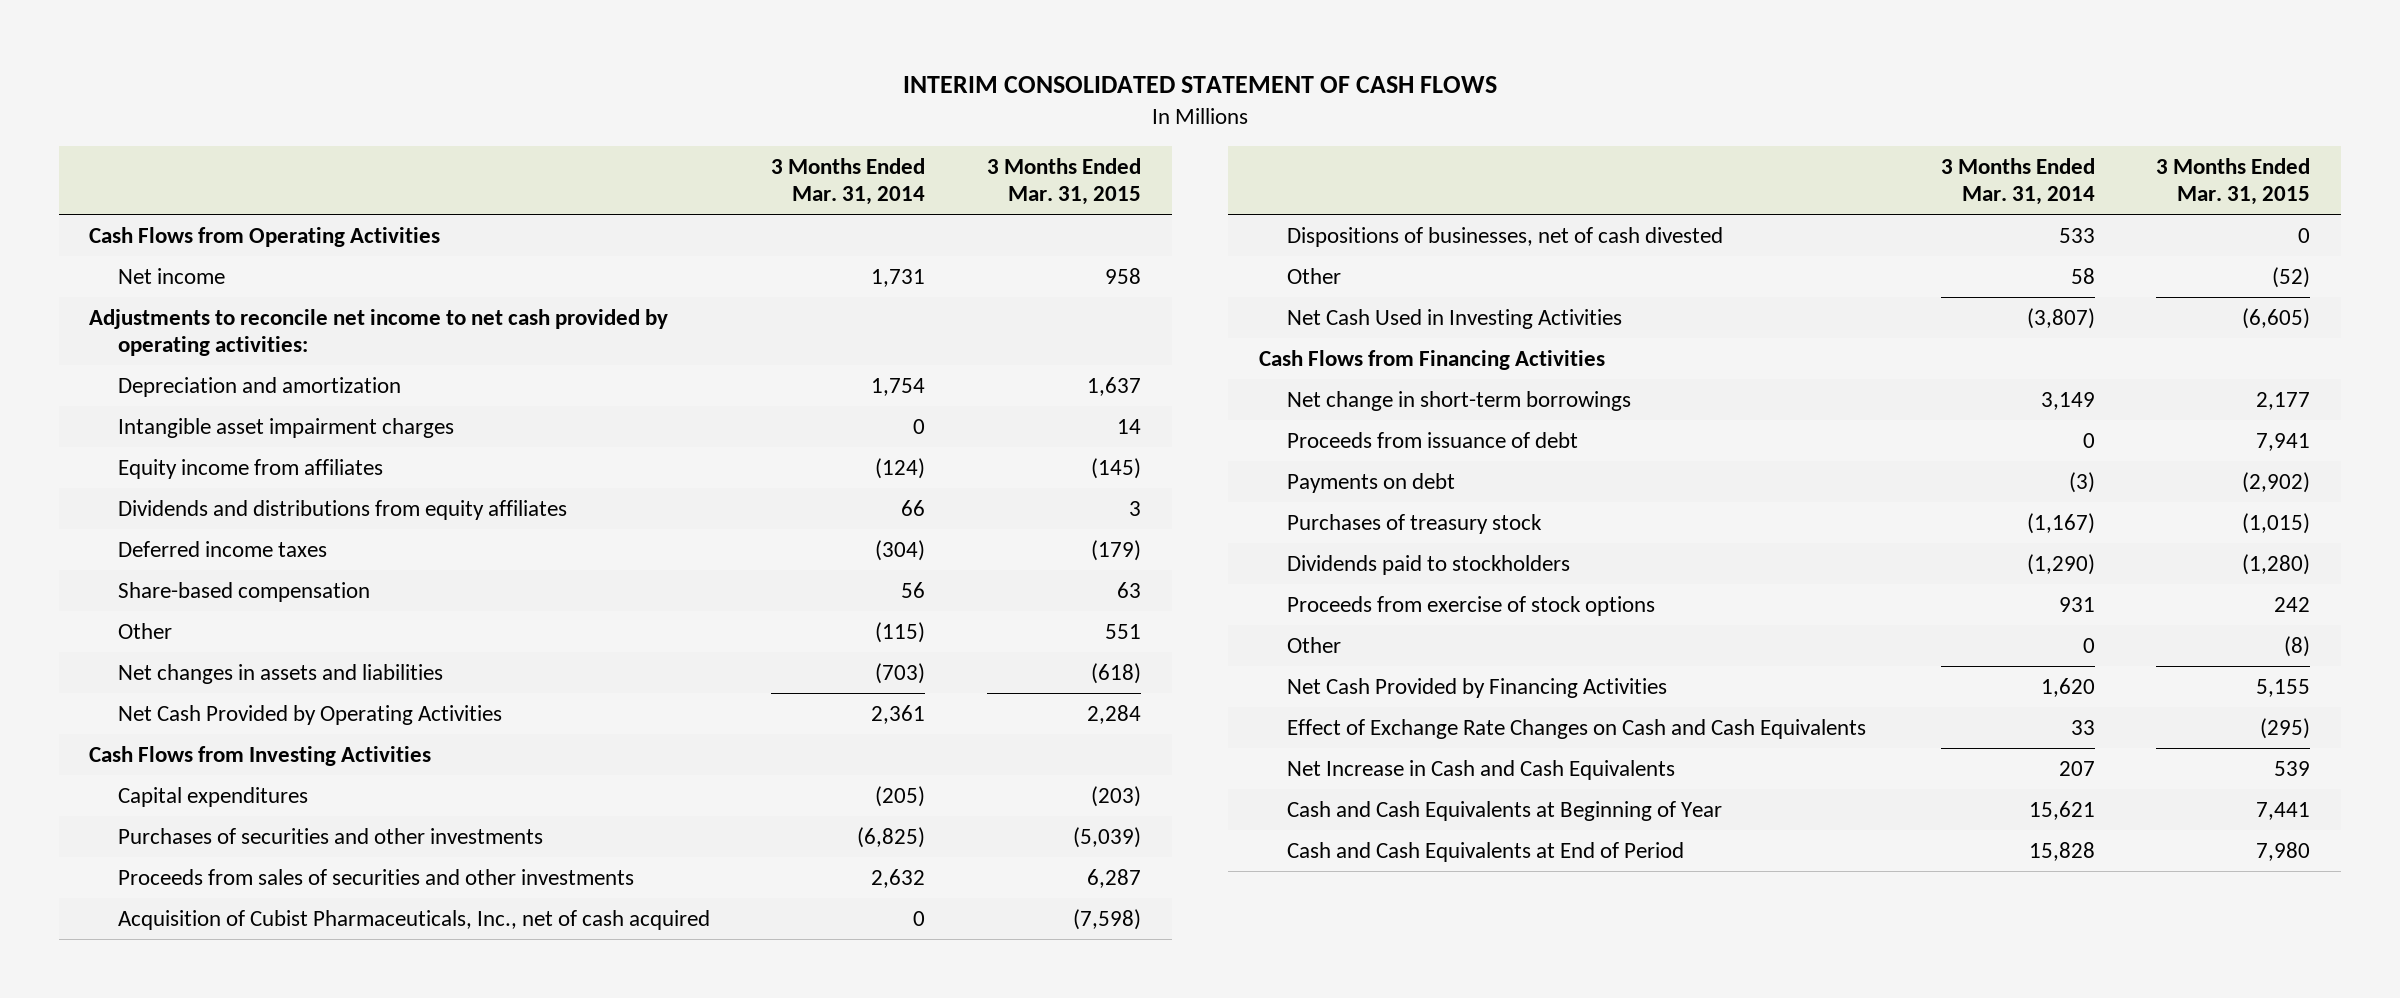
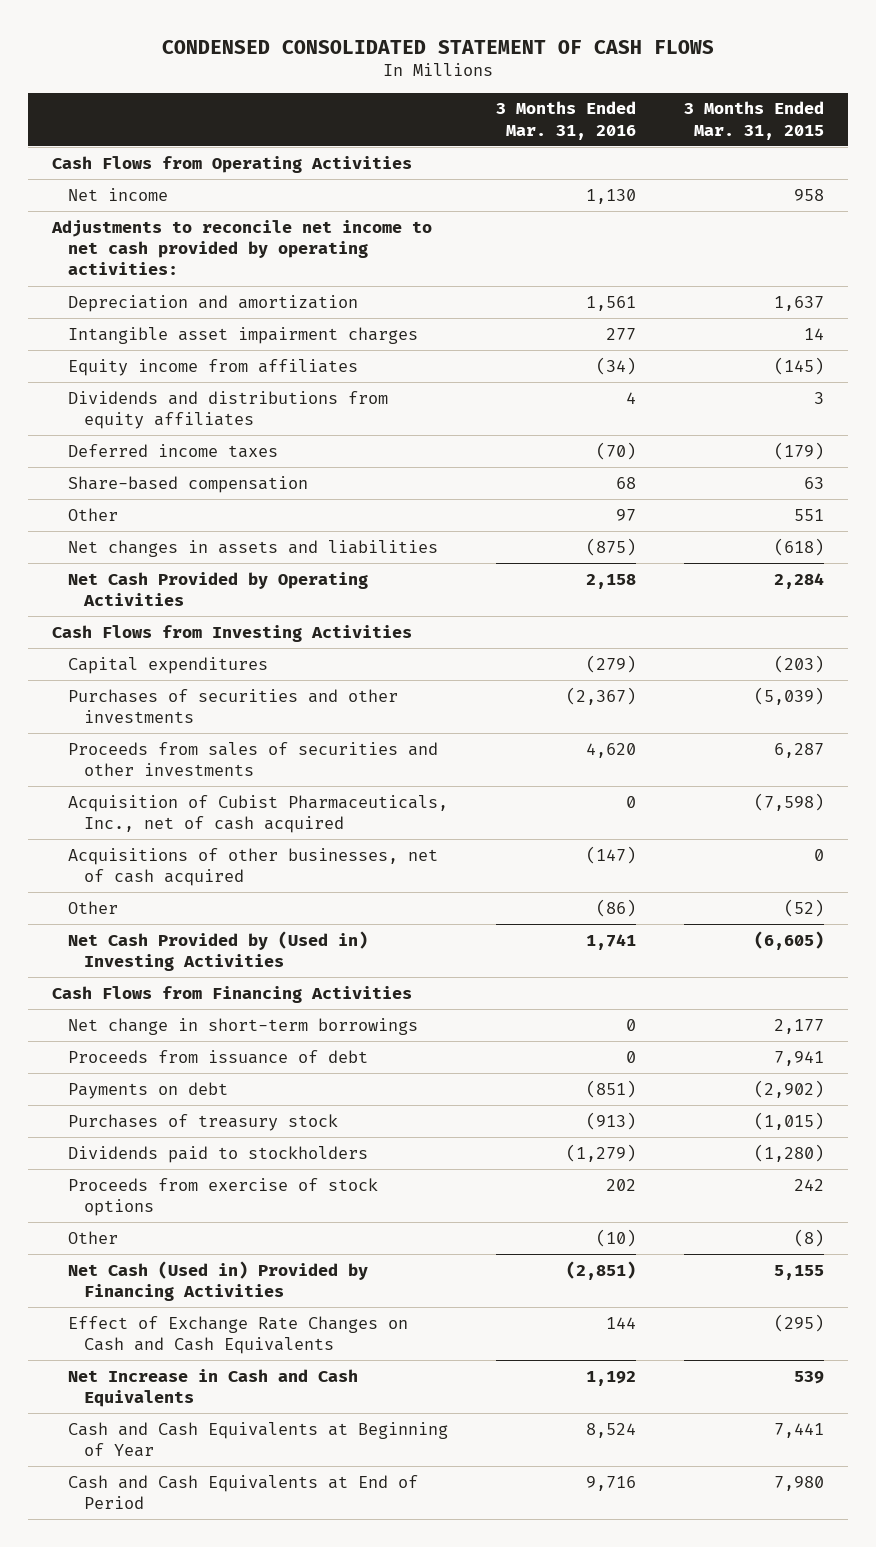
- INTERIM CONSOLIDATED STATEMENT OF CASH FLOWS
+ CONDENSED CONSOLIDATED STATEMENT OF CASH FLOWS
- | 3 Months Ended Mar. 31, 2014 | 3 Months Ended Mar. 31, 2015
+ | 3 Months Ended Mar. 31, 2016 | 3 Months Ended Mar. 31, 2015
- Dispositions of businesses, net of cash divested | 533 | 0
+ Acquisitions of other businesses, net of cash acquired | (147) | 0
- Net Cash Used in Investing Activities | (3,807) | (6,605)
+ Net Cash Provided by (Used in) Investing Activities | 1,741 | (6,605)
- Net Cash Provided by Financing Activities | 1,620 | 5,155
+ Net Cash (Used in) Provided by Financing Activities | (2,851) | 5,155

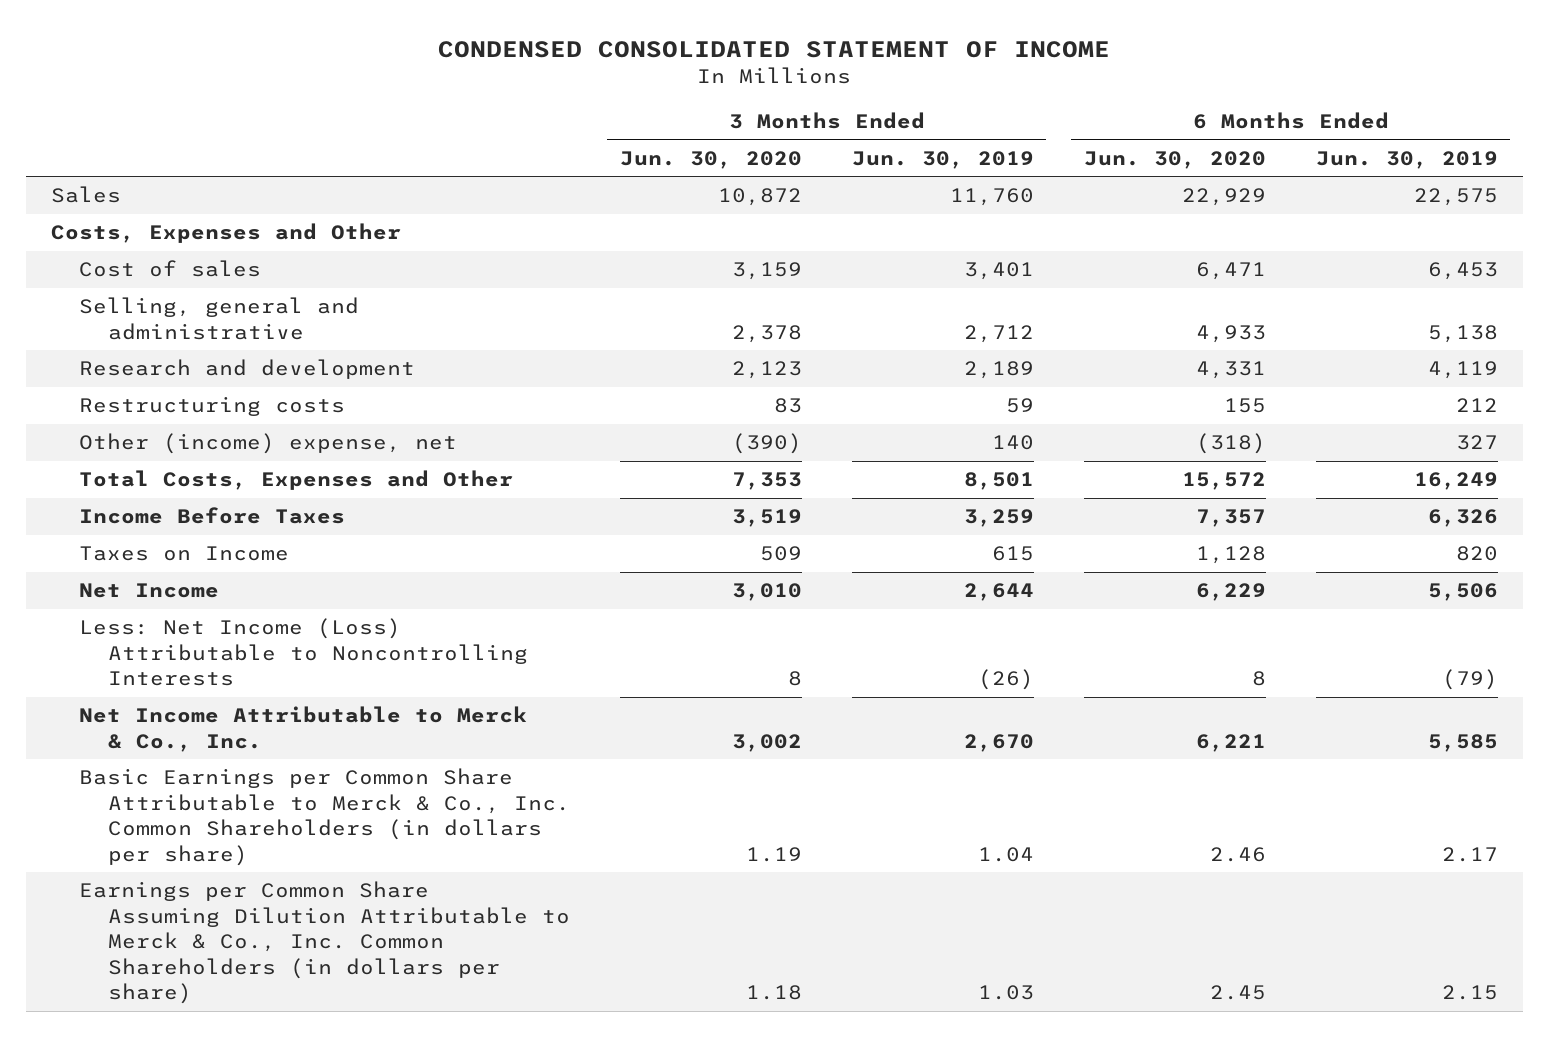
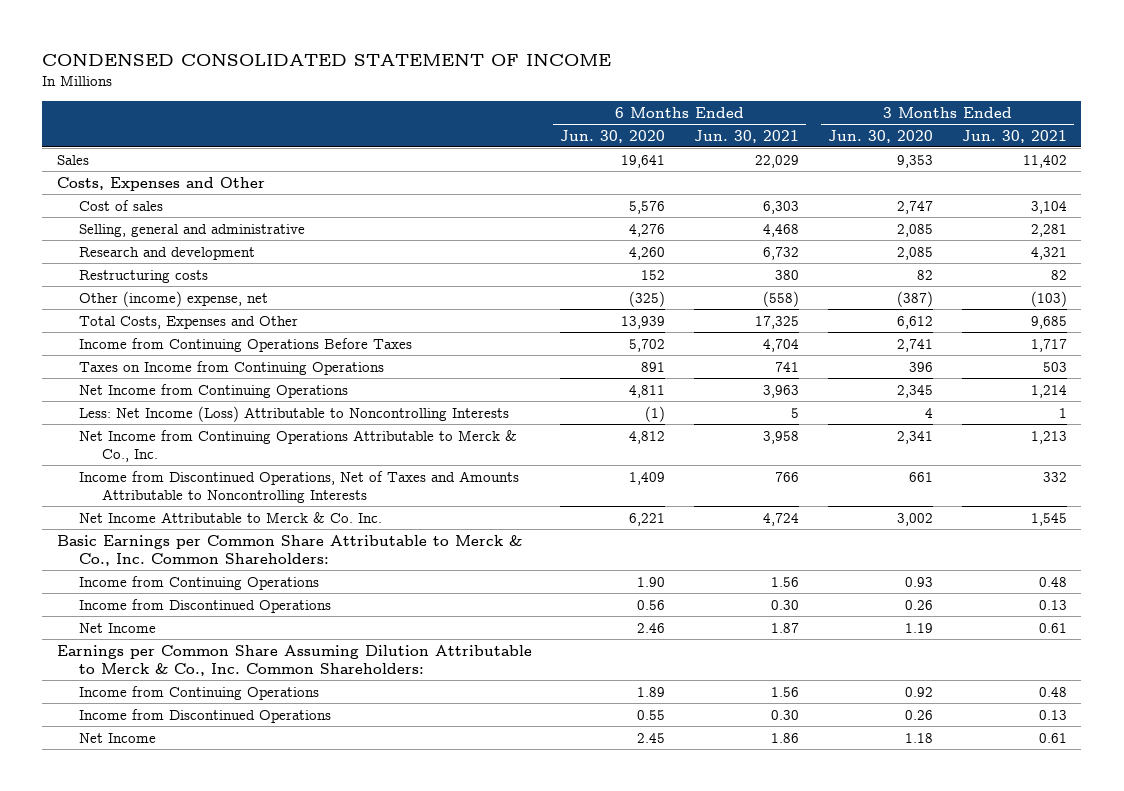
- | 3 Months Ended Jun. 30, 2020 | 3 Months Ended Jun. 30, 2019 | 6 Months Ended Jun. 30, 2020 | 6 Months Ended Jun. 30, 2019
+ | 6 Months Ended Jun. 30, 2020 | 6 Months Ended Jun. 30, 2021 | 3 Months Ended Jun. 30, 2020 | 3 Months Ended Jun. 30, 2021
- Sales | 10,872 | 11,760 | 22,929 | 22,575
+ Sales | 19,641 | 22,029 | 9,353 | 11,402
- Cost of sales | 3,159 | 3,401 | 6,471 | 6,453
- Selling, general and administrative | 2,378 | 2,712 | 4,933 | 5,138
- Research and development | 2,123 | 2,189 | 4,331 | 4,119
- Restructuring costs | 83 | 59 | 155 | 212
- Other (income) expense, net | (390) | 140 | (318) | 327
- Total Costs, Expenses and Other | 7,353 | 8,501 | 15,572 | 16,249
- Income Before Taxes | 3,519 | 3,259 | 7,357 | 6,326
- Taxes on Income | 509 | 615 | 1,128 | 820
- Net Income | 3,010 | 2,644 | 6,229 | 5,506
- Less: Net Income (Loss) Attributable to Noncontrolling Interests | 8 | (26) | 8 | (79)
- Net Income Attributable to Merck & Co., Inc. | 3,002 | 2,670 | 6,221 | 5,585
- Basic Earnings per Common Share Attributable to Merck & Co., Inc. Common Shareholders (in dollars per share) | 1.19 | 1.04 | 2.46 | 2.17
- Earnings per Common Share Assuming Dilution Attributable to Merck & Co., Inc. Common Shareholders (in dollars per share) | 1.18 | 1.03 | 2.45 | 2.15
+ Cost of sales | 5,576 | 6,303 | 2,747 | 3,104
+ Selling, general and administrative | 4,276 | 4,468 | 2,085 | 2,281
+ Research and development | 4,260 | 6,732 | 2,085 | 4,321
+ Restructuring costs | 152 | 380 | 82 | 82
+ Other (income) expense, net | (325) | (558) | (387) | (103)
+ Total Costs, Expenses and Other | 13,939 | 17,325 | 6,612 | 9,685
+ Income from Continuing Operations Before Taxes | 5,702 | 4,704 | 2,741 | 1,717
+ Taxes on Income from Continuing Operations | 891 | 741 | 396 | 503
+ Net Income from Continuing Operations | 4,811 | 3,963 | 2,345 | 1,214
+ Less: Net Income (Loss) Attributable to Noncontrolling Interests | (1) | 5 | 4 | 1
+ Net Income from Continuing Operations Attributable to Merck & Co., Inc. | 4,812 | 3,958 | 2,341 | 1,213
+ Income from Discontinued Operations, Net of Taxes and Amounts Attributable to Noncontrolling Interests | 1,409 | 766 | 661 | 332
+ Net Income Attributable to Merck & Co. Inc. | 6,221 | 4,724 | 3,002 | 1,545
+ Basic Earnings per Common Share Attributable to Merck & Co., Inc. Common Shareholders:
+ Income from Continuing Operations | 1.90 | 1.56 | 0.93 | 0.48
+ Income from Discontinued Operations | 0.56 | 0.30 | 0.26 | 0.13
+ Net Income | 2.46 | 1.87 | 1.19 | 0.61
+ Earnings per Common Share Assuming Dilution Attributable to Merck & Co., Inc. Common Shareholders:
+ Income from Continuing Operations | 1.89 | 1.56 | 0.92 | 0.48
+ Income from Discontinued Operations | 0.55 | 0.30 | 0.26 | 0.13
+ Net Income | 2.45 | 1.86 | 1.18 | 0.61

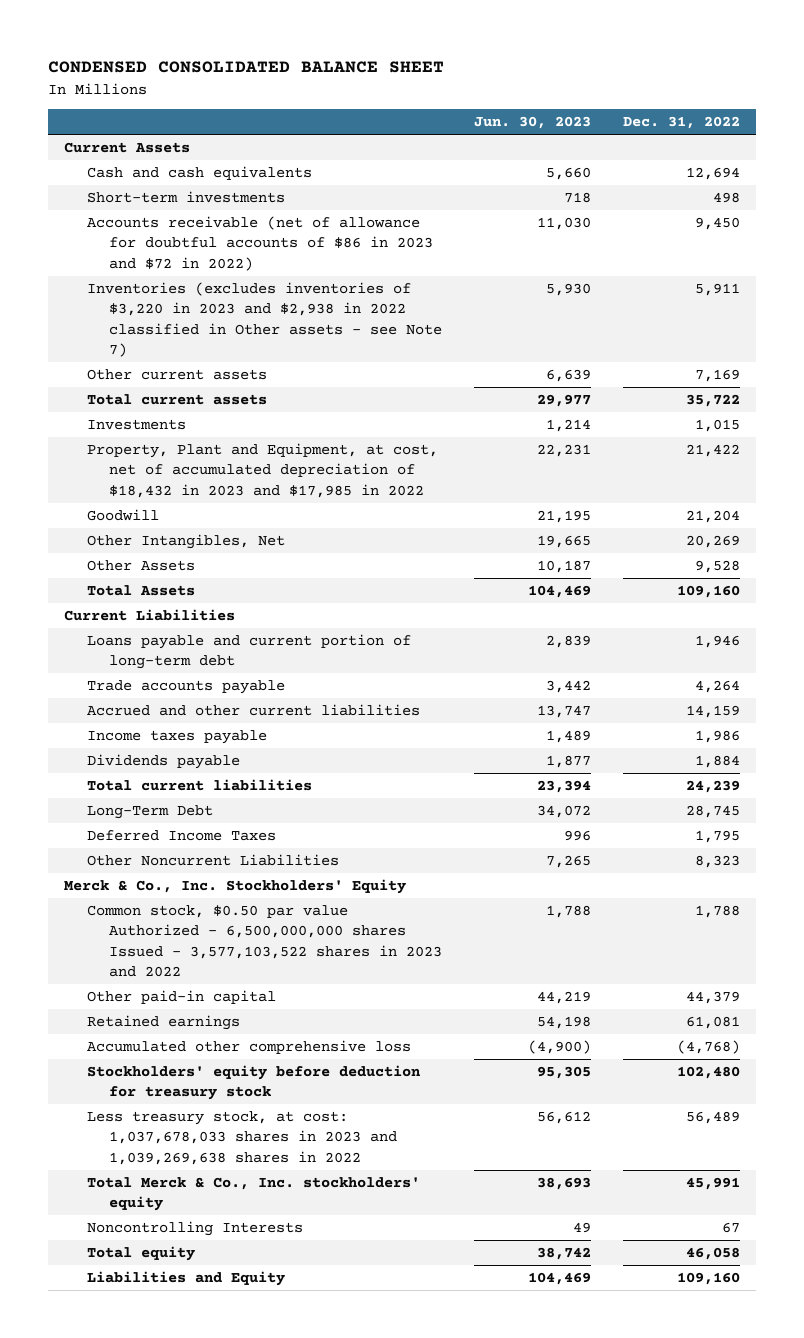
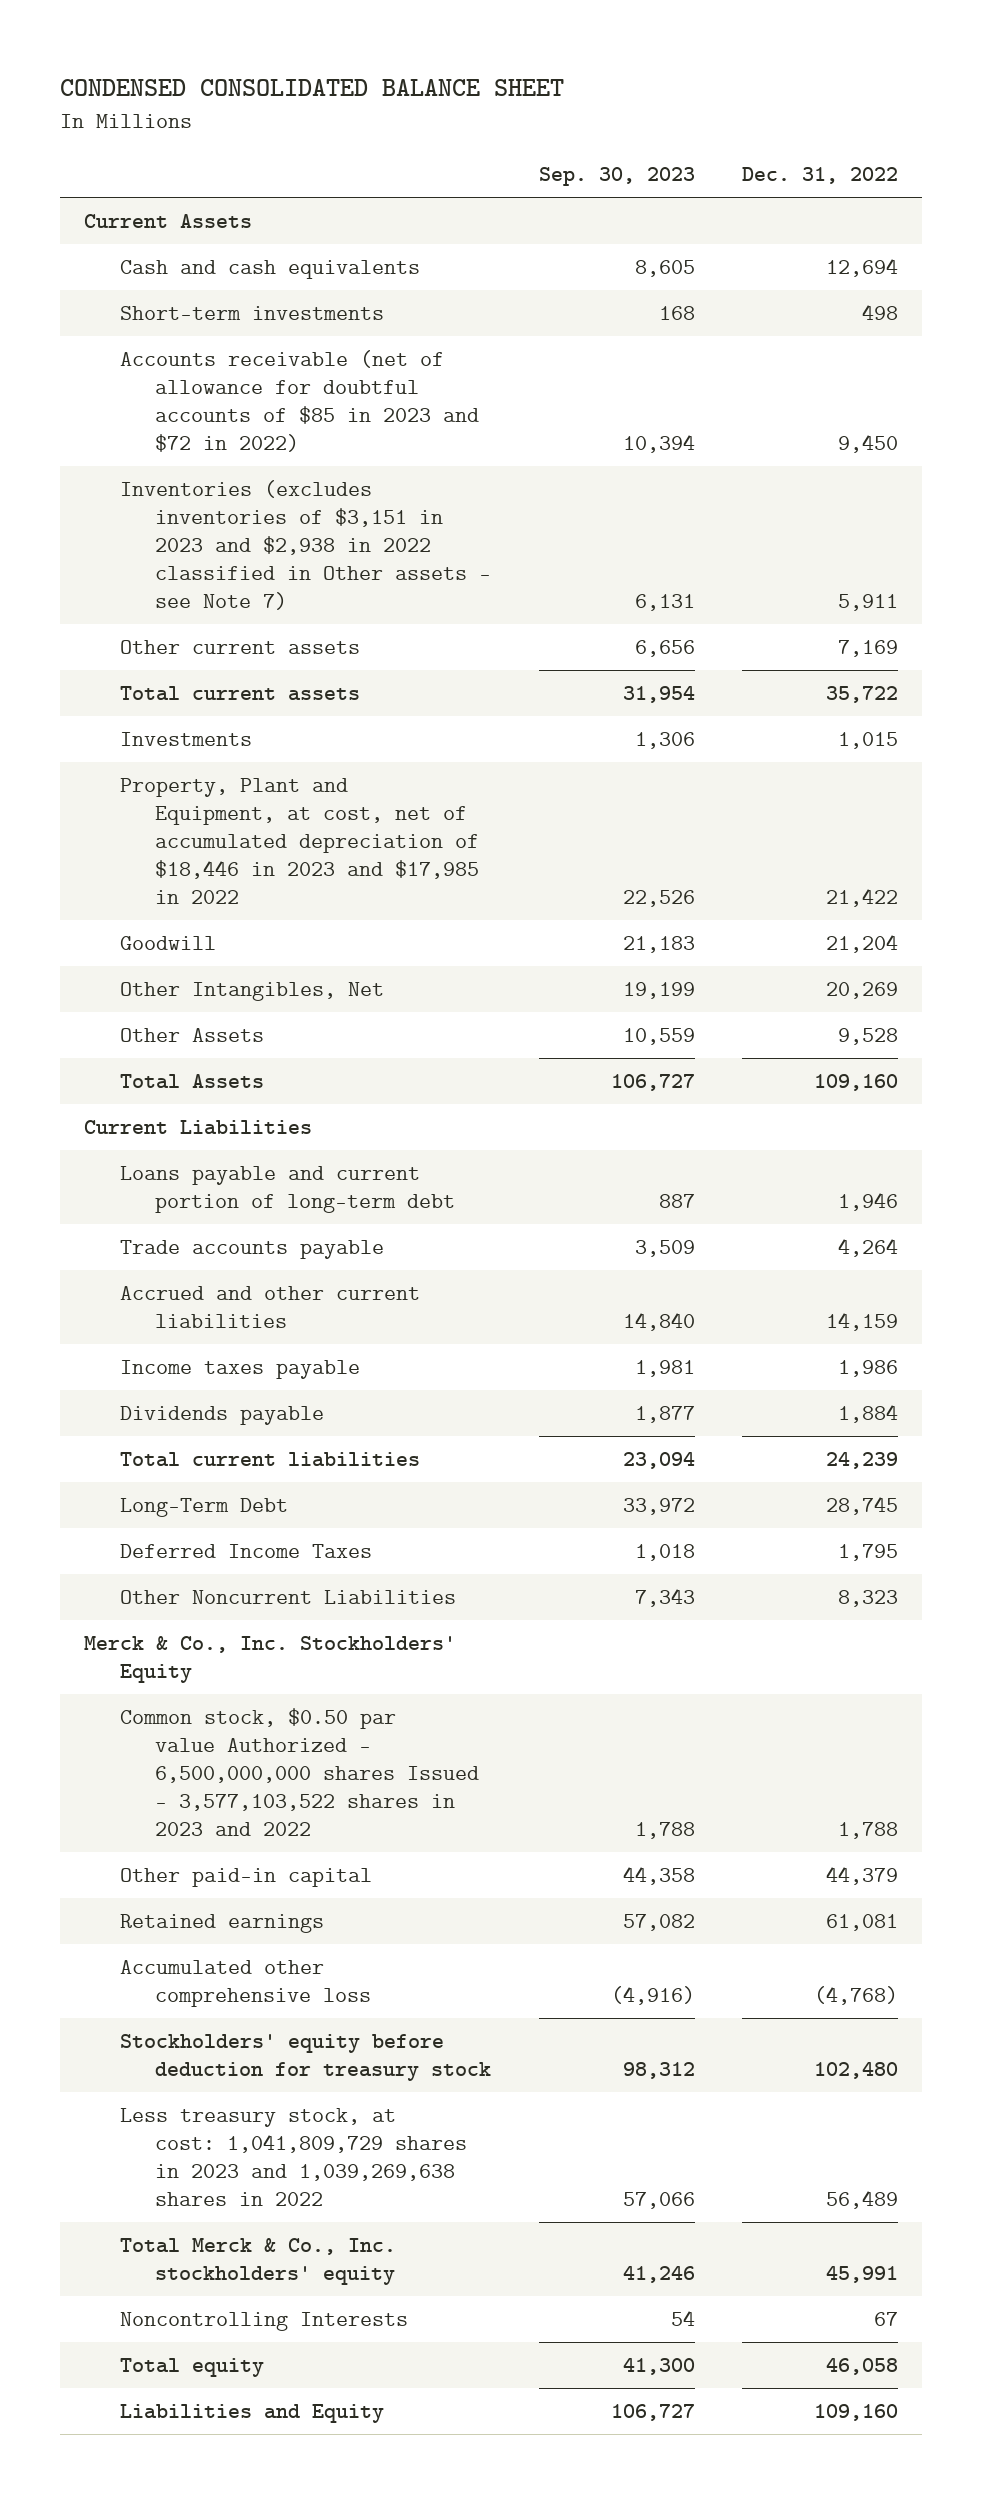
- | Jun. 30, 2023 | Dec. 31, 2022
+ | Sep. 30, 2023 | Dec. 31, 2022
- Accounts receivable (net of allowance for doubtful accounts of $86 in 2023 and $72 in 2022) | 11,030 | 9,450
- Inventories (excludes inventories of $3,220 in 2023 and $2,938 in 2022 classified in Other assets - see Note 7) | 5,930 | 5,911
+ Accounts receivable (net of allowance for doubtful accounts of $85 in 2023 and $72 in 2022) | 10,394 | 9,450
+ Inventories (excludes inventories of $3,151 in 2023 and $2,938 in 2022 classified in Other assets - see Note 7) | 6,131 | 5,911
- Property, Plant and Equipment, at cost, net of accumulated depreciation of $18,432 in 2023 and $17,985 in 2022 | 22,231 | 21,422
+ Property, Plant and Equipment, at cost, net of accumulated depreciation of $18,446 in 2023 and $17,985 in 2022 | 22,526 | 21,422
- Less treasury stock, at cost: 1,037,678,033 shares in 2023 and 1,039,269,638 shares in 2022 | 56,612 | 56,489
+ Less treasury stock, at cost: 1,041,809,729 shares in 2023 and 1,039,269,638 shares in 2022 | 57,066 | 56,489

